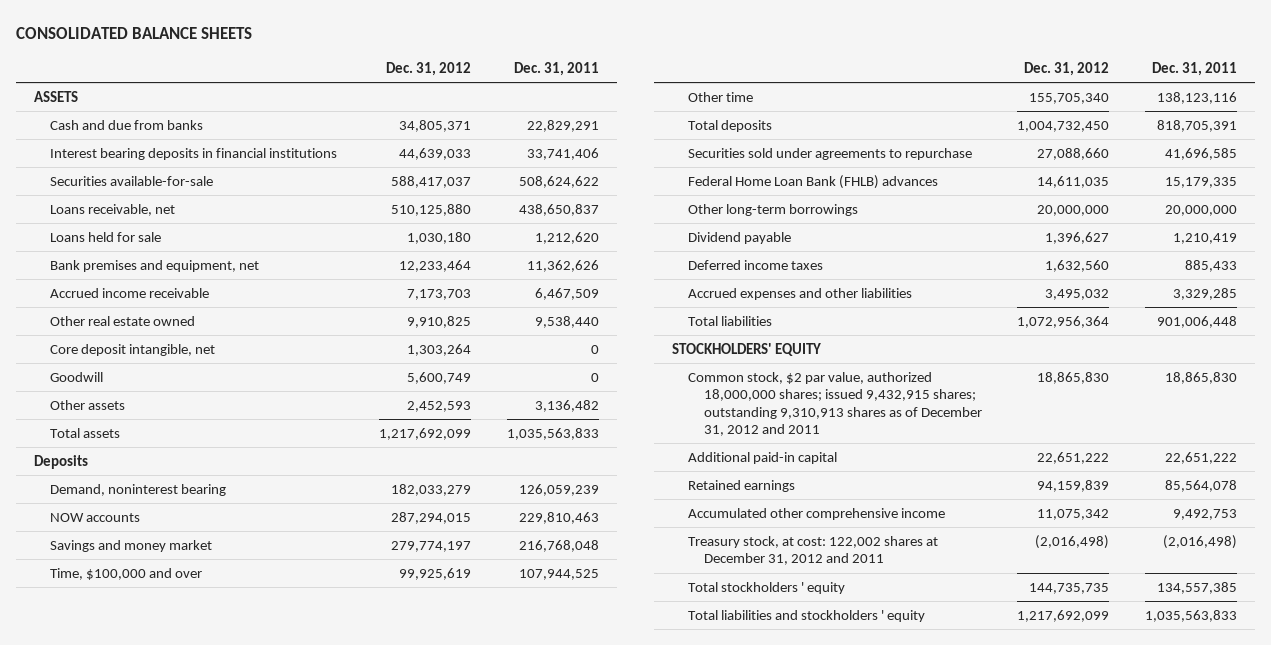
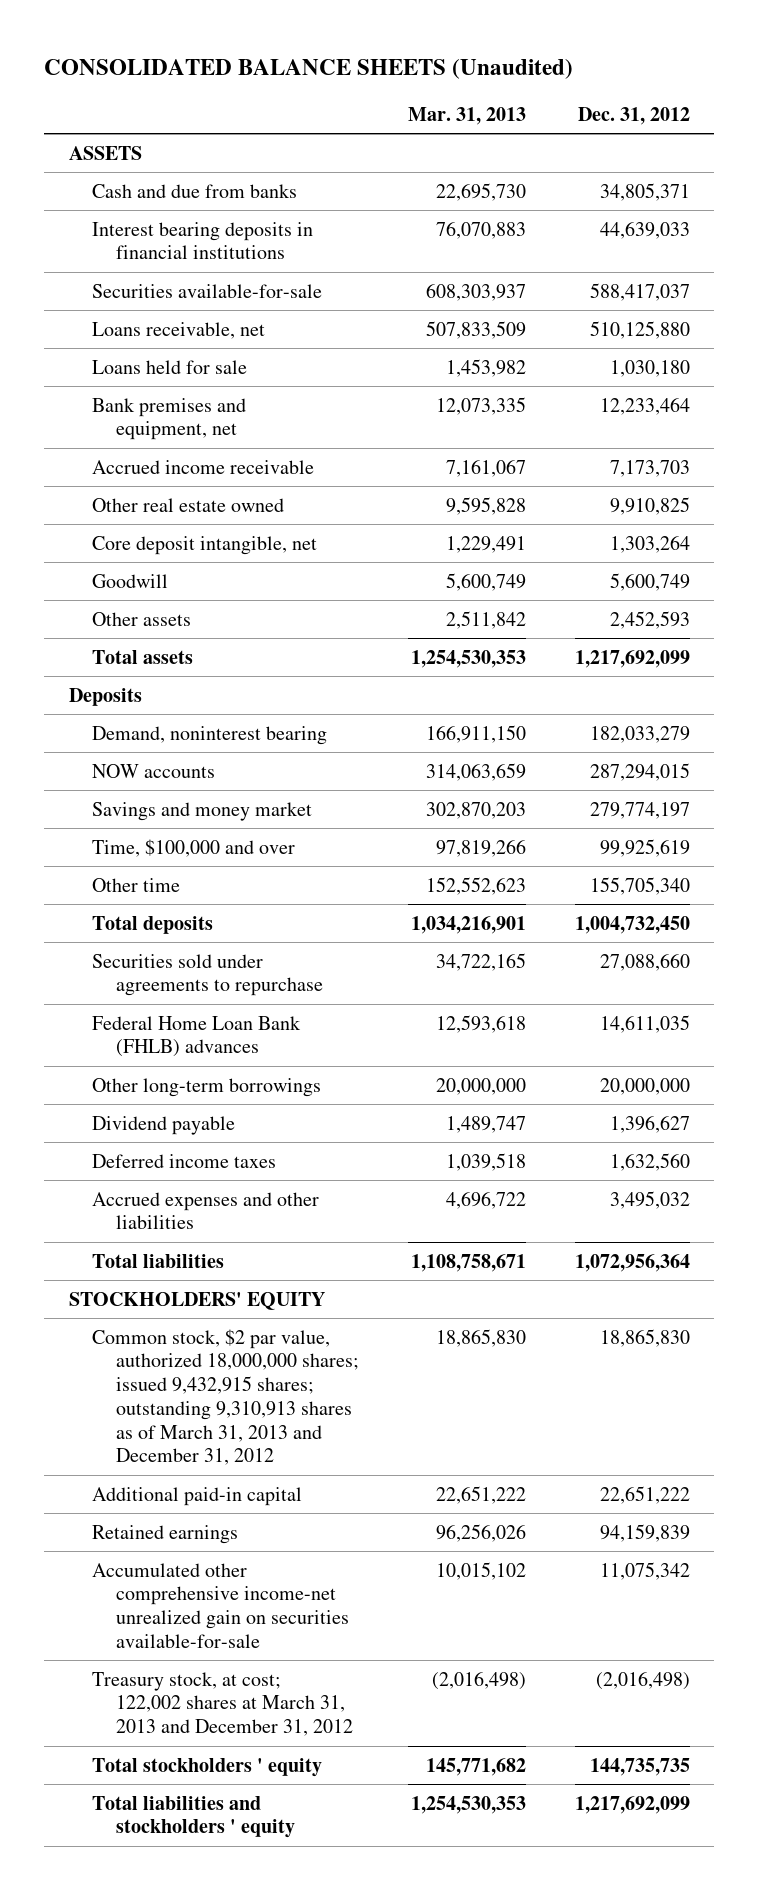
- CONSOLIDATED BALANCE SHEETS
+ CONSOLIDATED BALANCE SHEETS (Unaudited)
- | Dec. 31, 2012 | Dec. 31, 2011
+ | Mar. 31, 2013 | Dec. 31, 2012
- Common stock, $2 par value, authorized 18,000,000 shares; issued 9,432,915 shares; outstanding 9,310,913 shares as of December 31, 2012 and 2011 | 18,865,830 | 18,865,830
+ Common stock, $2 par value, authorized 18,000,000 shares; issued 9,432,915 shares; outstanding 9,310,913 shares as of March 31, 2013 and December 31, 2012 | 18,865,830 | 18,865,830
- Accumulated other comprehensive income | 11,075,342 | 9,492,753
- Treasury stock, at cost: 122,002 shares at December 31, 2012 and 2011 | (2,016,498) | (2,016,498)
+ Accumulated other comprehensive income-net unrealized gain on securities available-for-sale | 10,015,102 | 11,075,342
+ Treasury stock, at cost; 122,002 shares at March 31, 2013 and December 31, 2012 | (2,016,498) | (2,016,498)

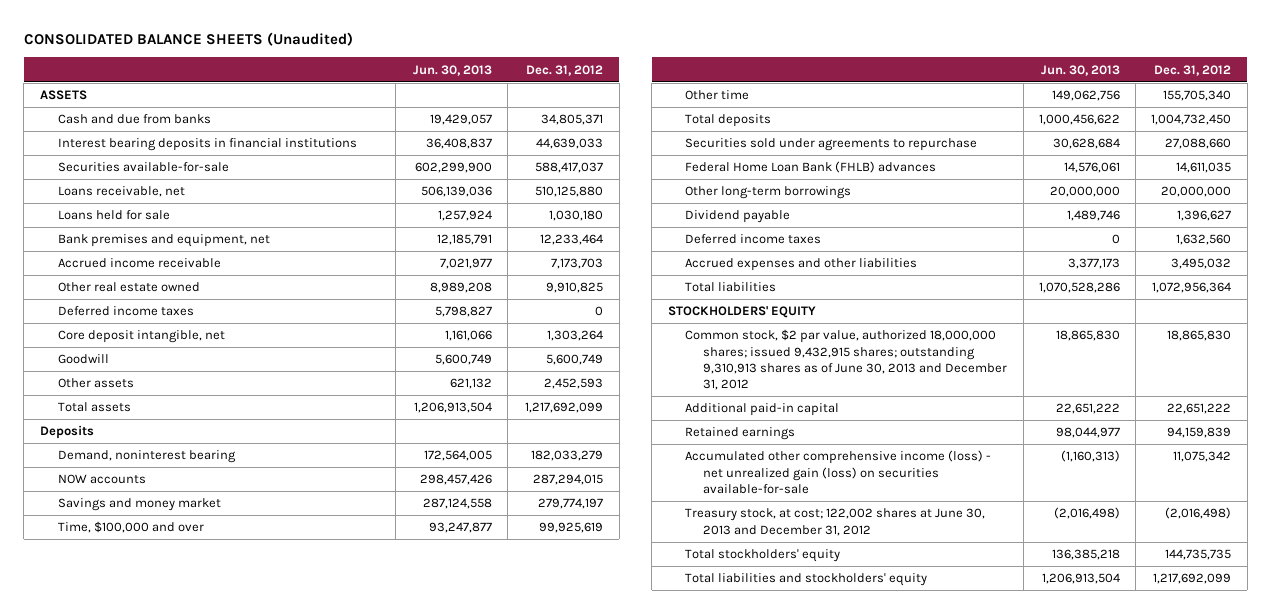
- | Mar. 31, 2013 | Dec. 31, 2012
+ | Jun. 30, 2013 | Dec. 31, 2012
+ Deferred income taxes | 5,798,827 | 0
- Common stock, $2 par value, authorized 18,000,000 shares; issued 9,432,915 shares; outstanding 9,310,913 shares as of March 31, 2013 and December 31, 2012 | 18,865,830 | 18,865,830
+ Common stock, $2 par value, authorized 18,000,000 shares; issued 9,432,915 shares; outstanding 9,310,913 shares as of June 30, 2013 and December 31, 2012 | 18,865,830 | 18,865,830
- Accumulated other comprehensive income-net unrealized gain on securities available-for-sale | 10,015,102 | 11,075,342
- Treasury stock, at cost; 122,002 shares at March 31, 2013 and December 31, 2012 | (2,016,498) | (2,016,498)
- Total stockholders ' equity | 145,771,682 | 144,735,735
- Total liabilities and stockholders ' equity | 1,254,530,353 | 1,217,692,099
+ Accumulated other comprehensive income (loss) - net unrealized gain (loss) on securities available-for-sale | (1,160,313) | 11,075,342
+ Treasury stock, at cost; 122,002 shares at June 30, 2013 and December 31, 2012 | (2,016,498) | (2,016,498)
+ Total stockholders' equity | 136,385,218 | 144,735,735
+ Total liabilities and stockholders' equity | 1,206,913,504 | 1,217,692,099

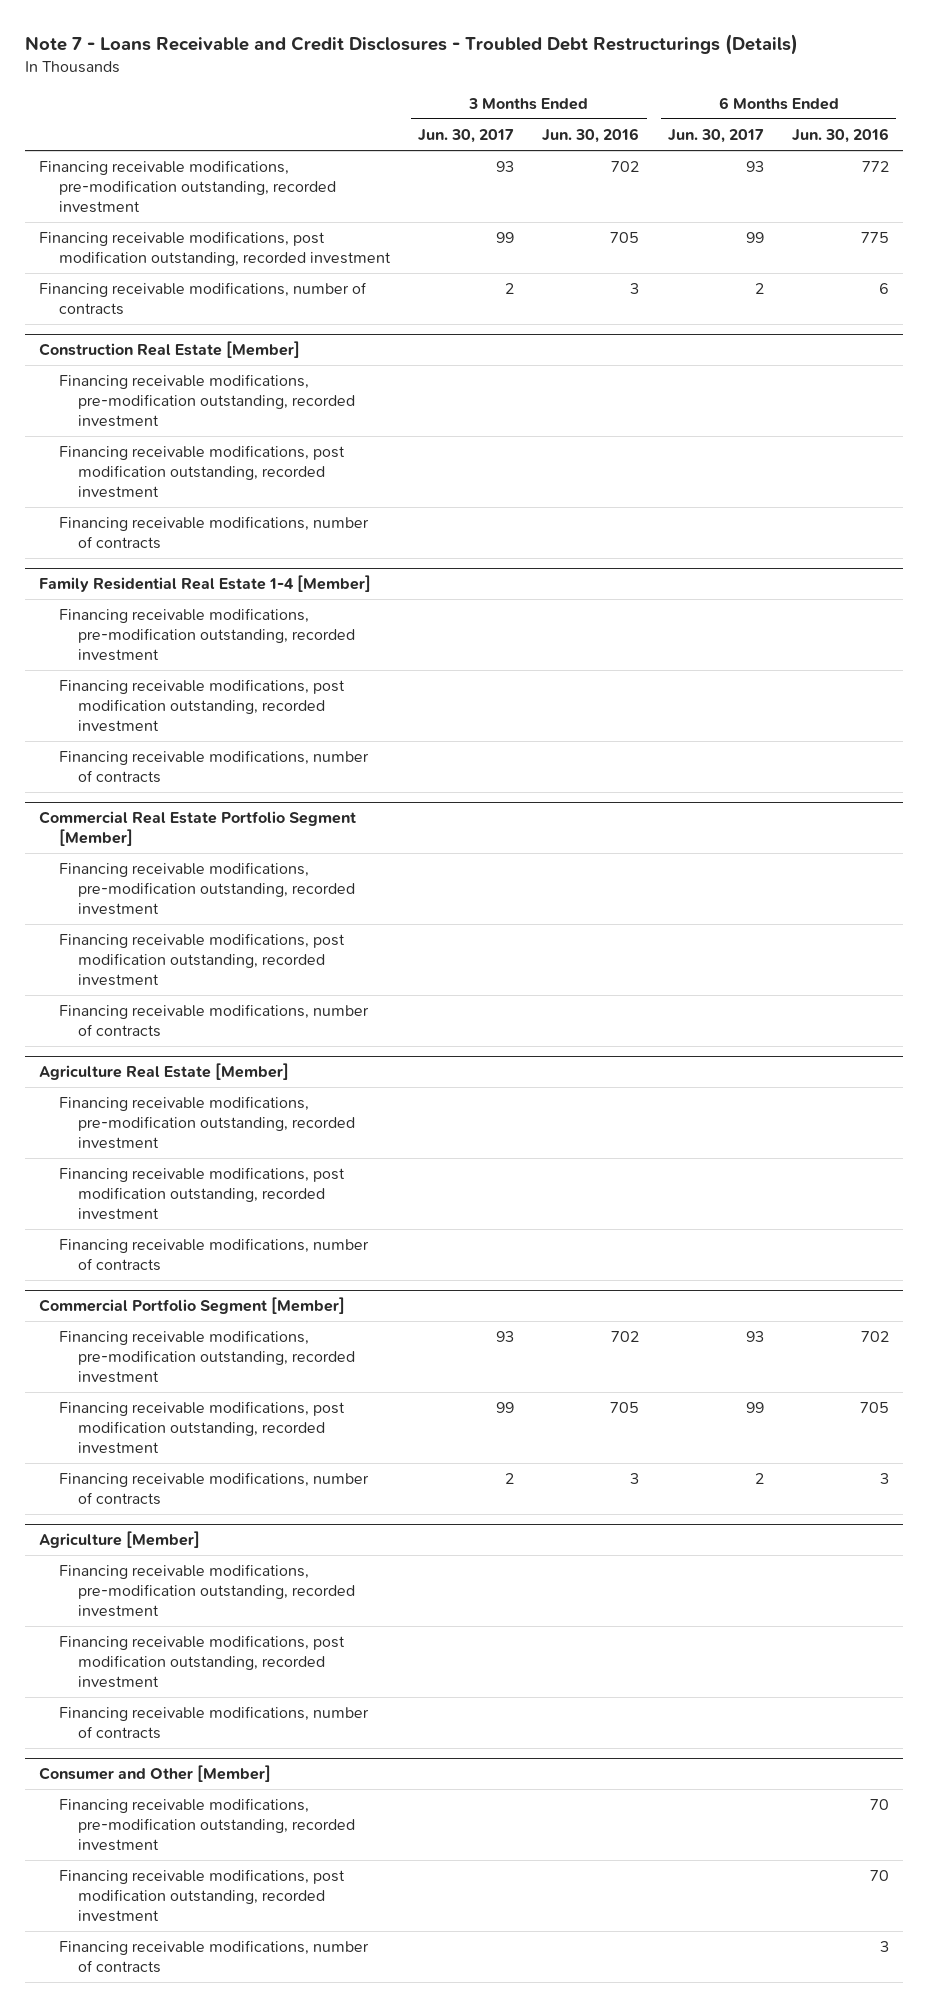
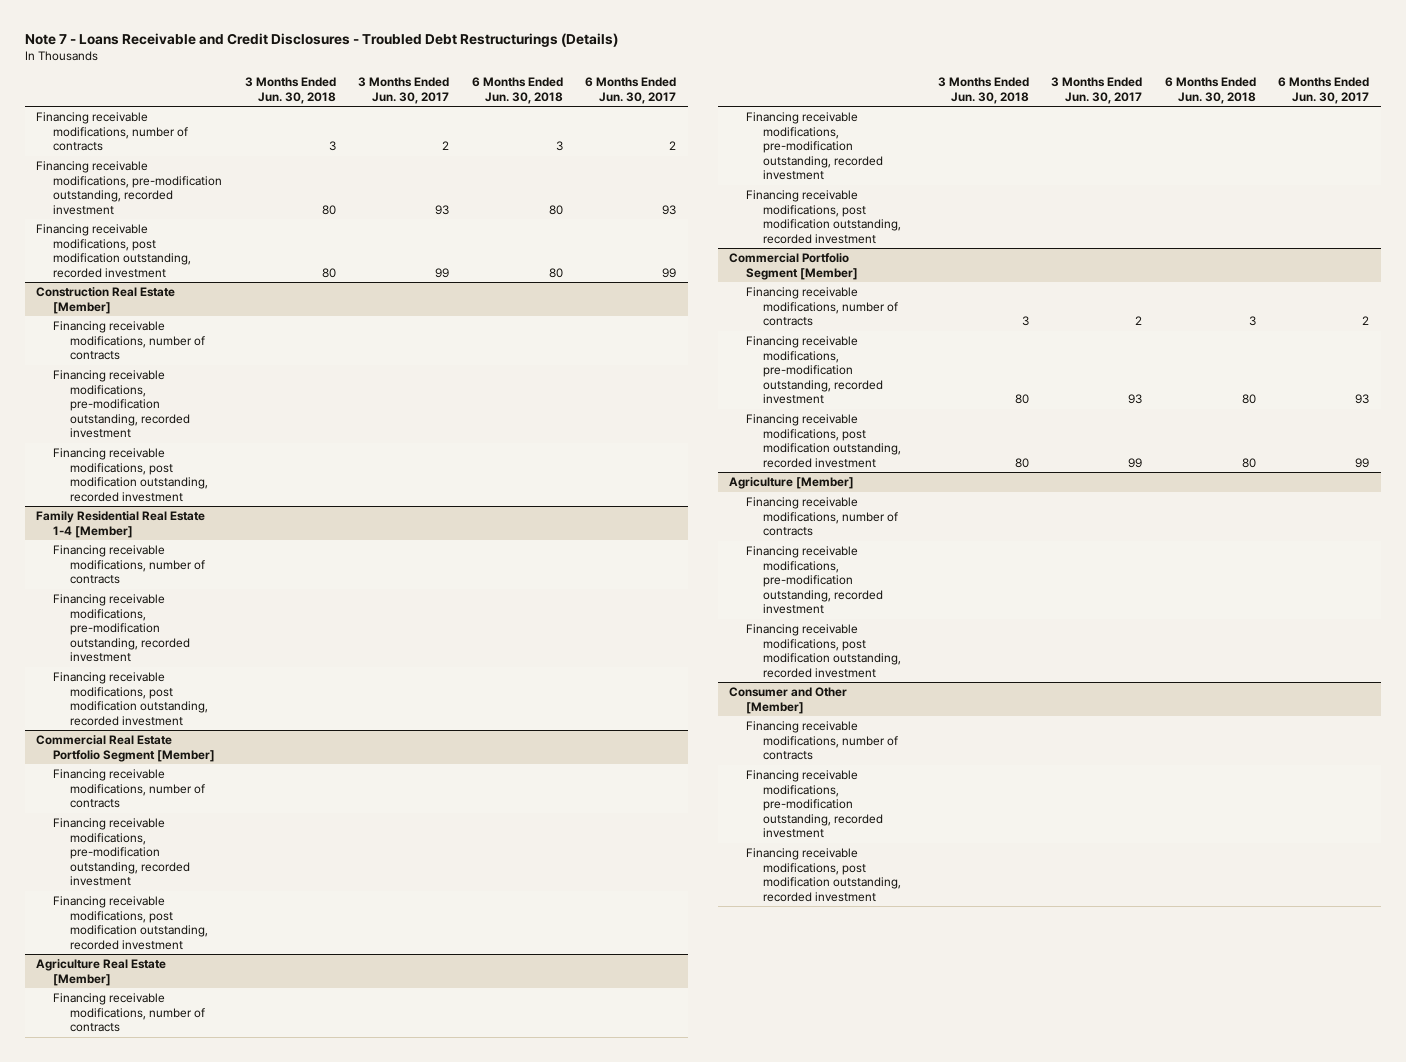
- | 3 Months Ended Jun. 30, 2017 | 3 Months Ended Jun. 30, 2016 | 6 Months Ended Jun. 30, 2017 | 6 Months Ended Jun. 30, 2016
+ | 3 Months Ended Jun. 30, 2018 | 3 Months Ended Jun. 30, 2017 | 6 Months Ended Jun. 30, 2018 | 6 Months Ended Jun. 30, 2017
moved up: Financing receivable modifications, number of contracts | 3 | 2 | 3 | 2
@ Construction Real Estate [Member]
moved up: Financing receivable modifications, number of contracts
@ Family Residential Real Estate 1-4 [Member]
moved up: Financing receivable modifications, number of contracts
@ Commercial Real Estate Portfolio Segment [Member]
moved up: Financing receivable modifications, number of contracts
@ Agriculture Real Estate [Member]
moved up: Financing receivable modifications, number of contracts
@ Commercial Portfolio Segment [Member]
moved up: Financing receivable modifications, number of contracts | 3 | 2 | 3 | 2
@ Agriculture [Member]
moved up: Financing receivable modifications, number of contracts
@ Consumer and Other [Member]
moved up: Financing receivable modifications, number of contracts

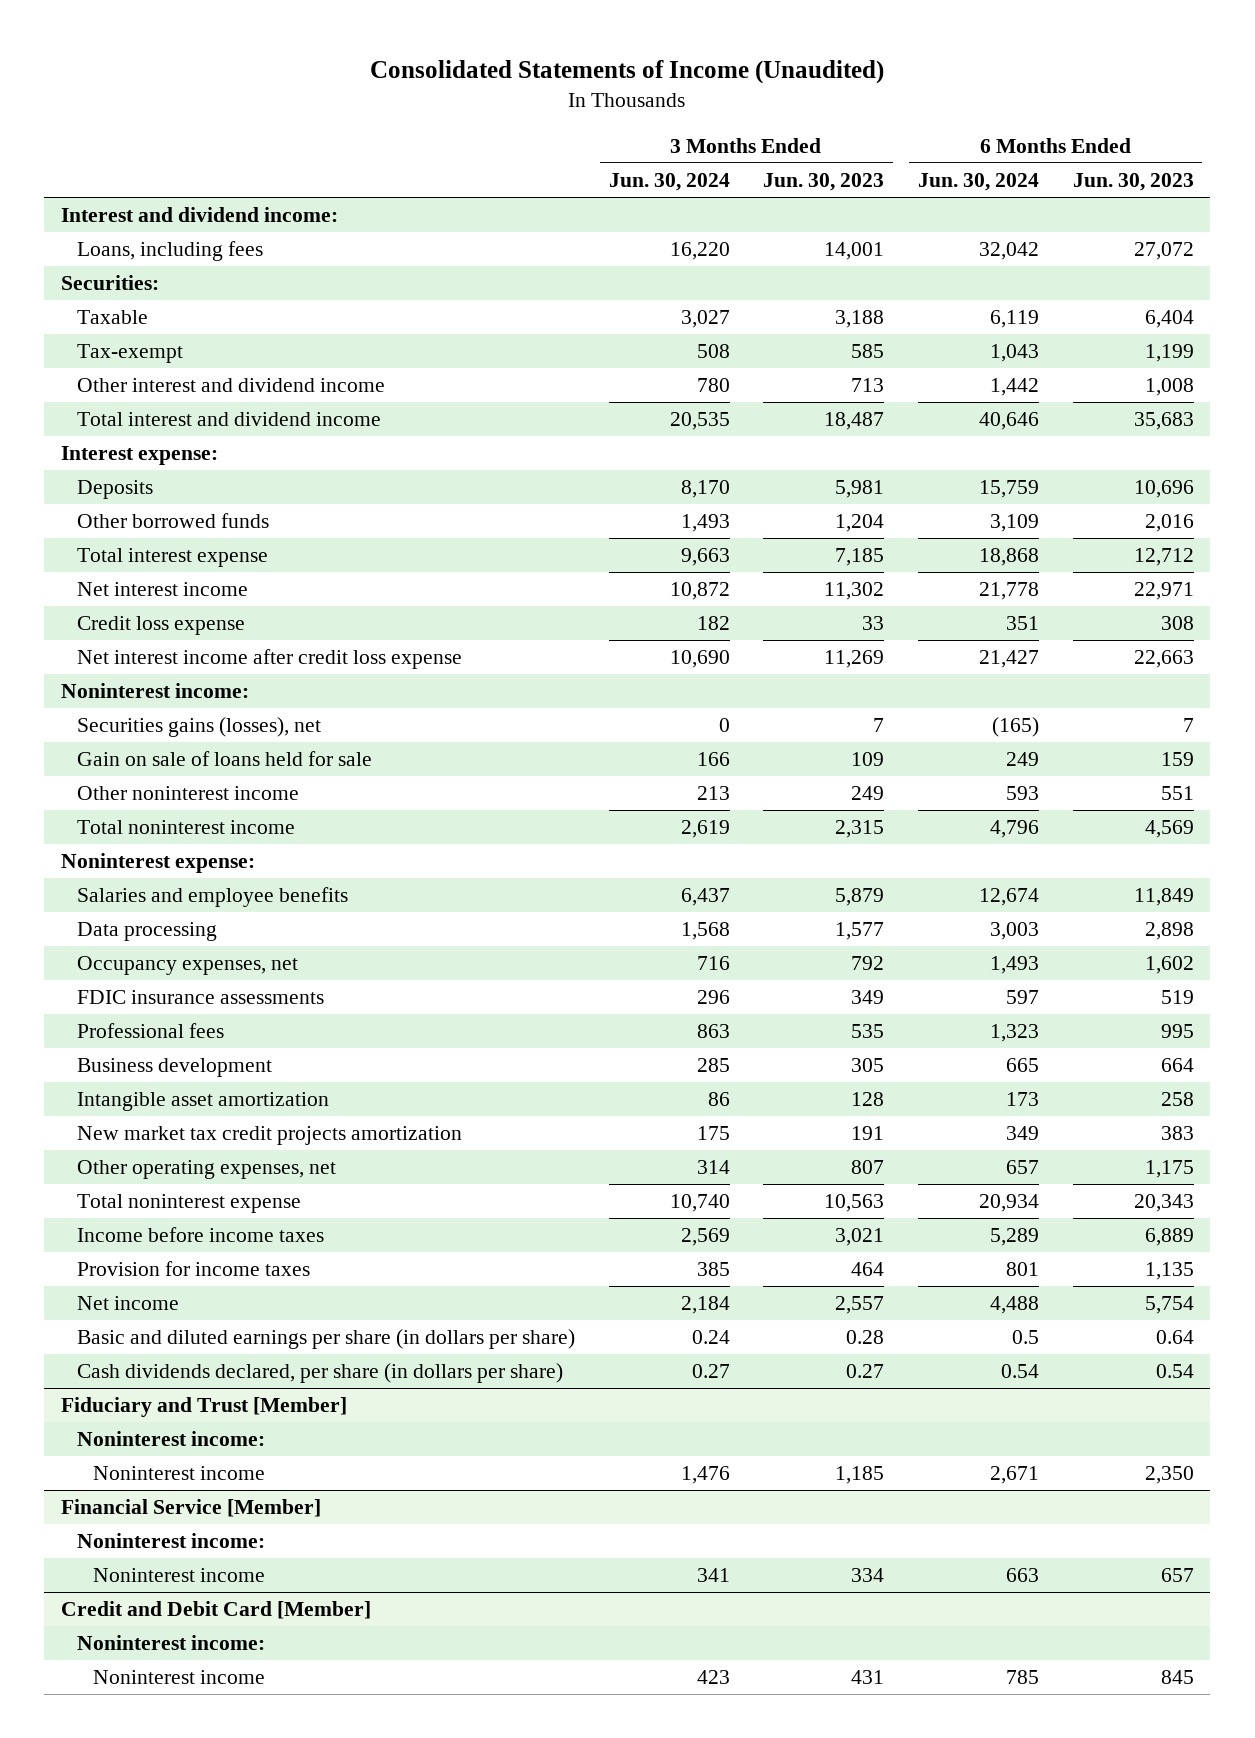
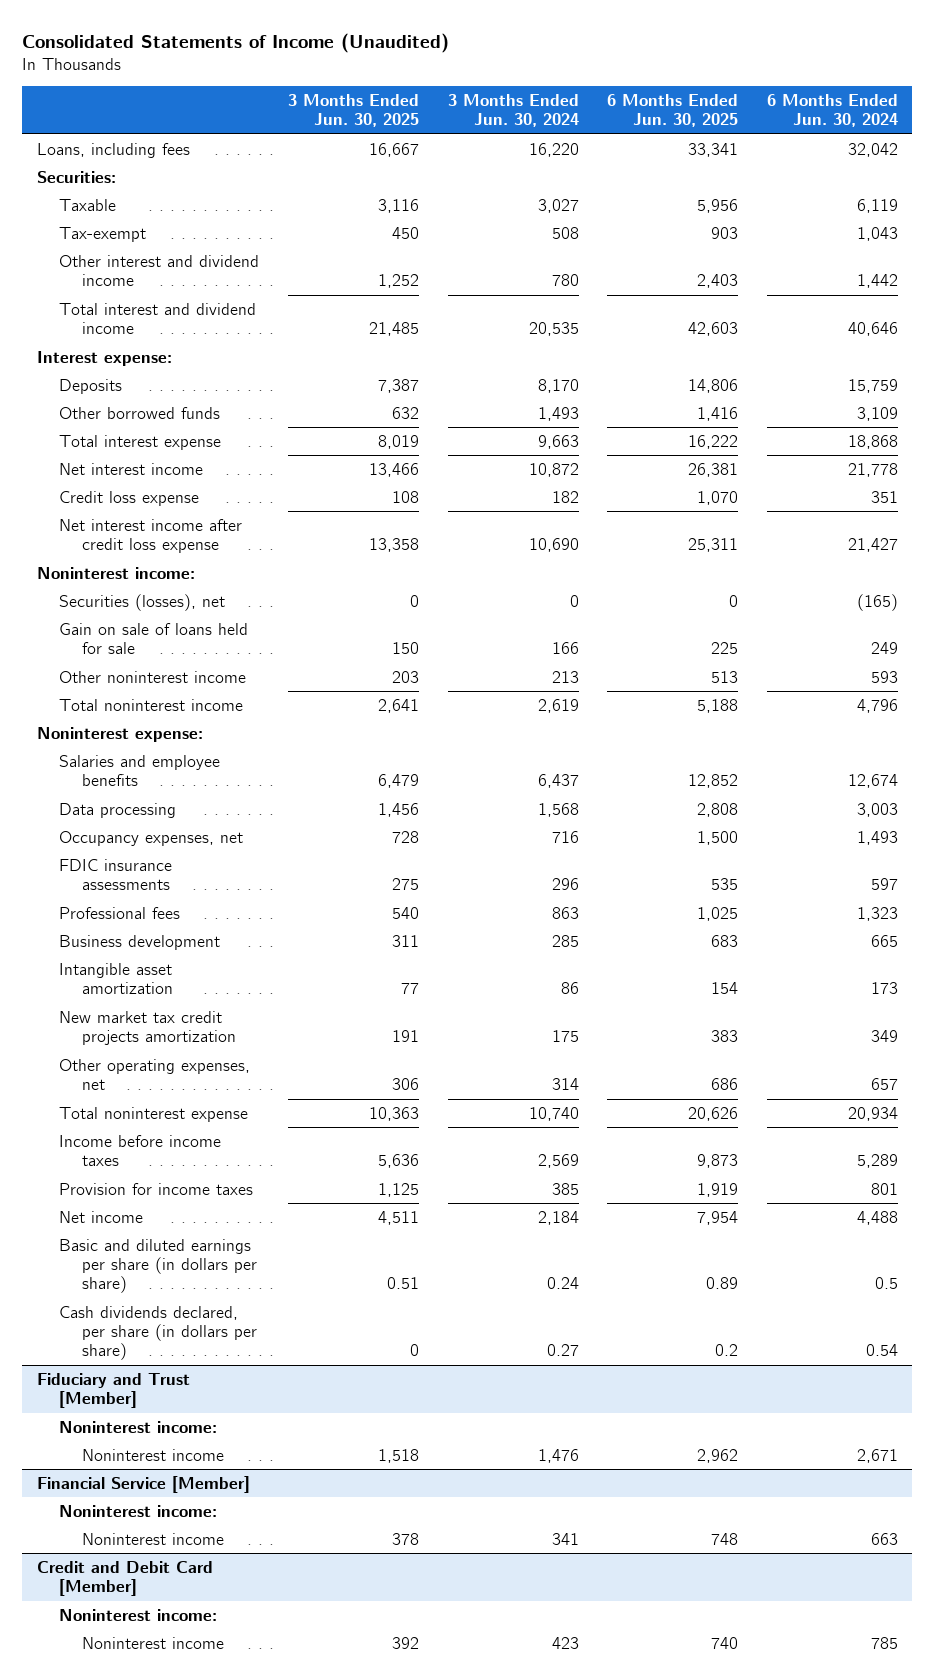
- | 3 Months Ended Jun. 30, 2024 | 3 Months Ended Jun. 30, 2023 | 6 Months Ended Jun. 30, 2024 | 6 Months Ended Jun. 30, 2023
+ | 3 Months Ended Jun. 30, 2025 | 3 Months Ended Jun. 30, 2024 | 6 Months Ended Jun. 30, 2025 | 6 Months Ended Jun. 30, 2024
- Interest and dividend income:
- Securities gains (losses), net | 0 | 7 | (165) | 7
+ Securities (losses), net | 0 | 0 | 0 | (165)

